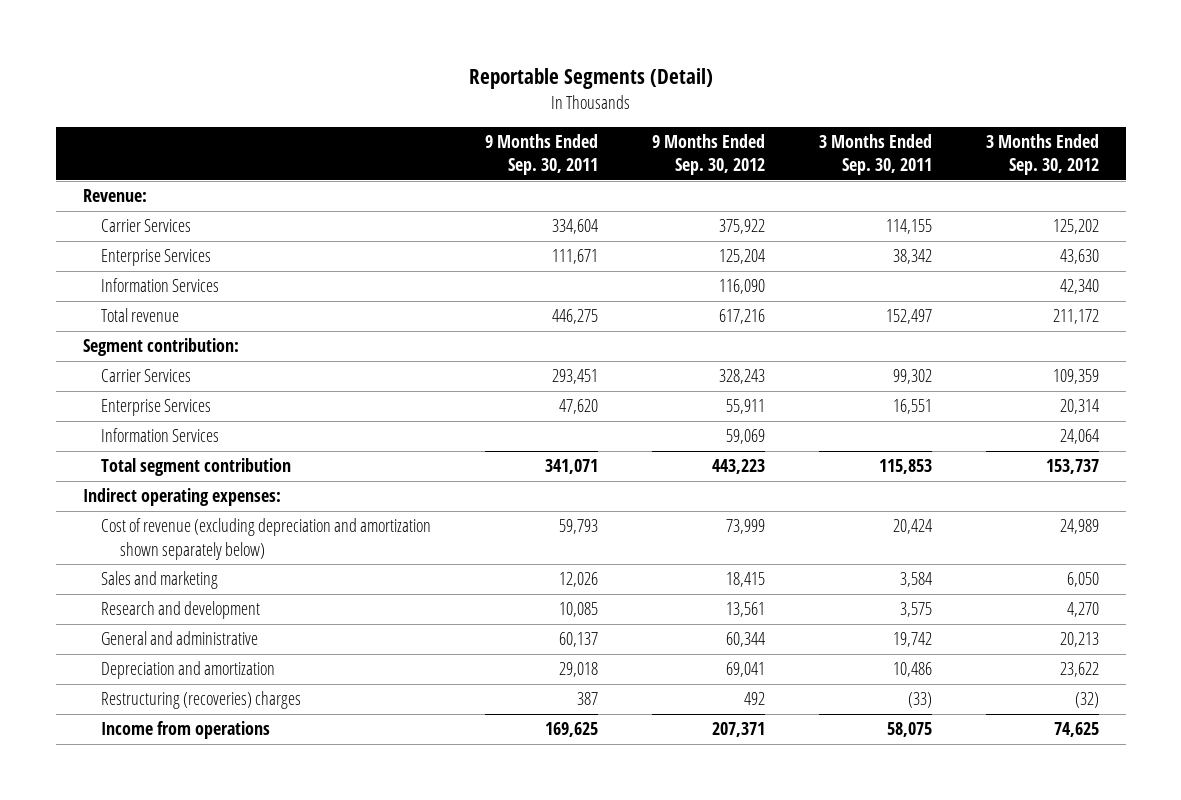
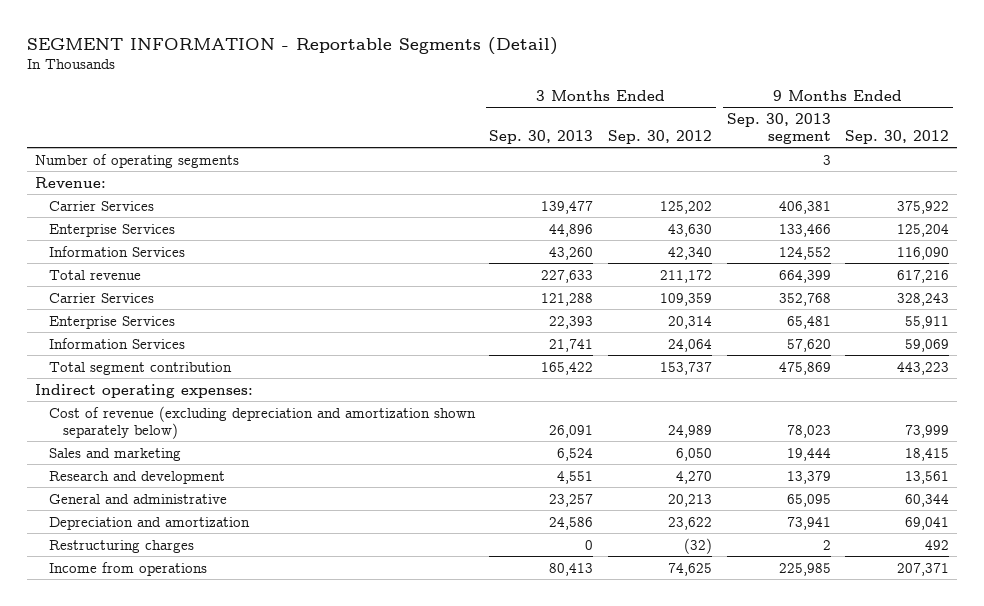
- Reportable Segments (Detail)
+ SEGMENT INFORMATION - Reportable Segments (Detail)
- | 9 Months Ended Sep. 30, 2011 | 9 Months Ended Sep. 30, 2012 | 3 Months Ended Sep. 30, 2011 | 3 Months Ended Sep. 30, 2012
+ | 3 Months Ended Sep. 30, 2013 | 3 Months Ended Sep. 30, 2012 | 9 Months Ended Sep. 30, 2013 segment | 9 Months Ended Sep. 30, 2012
+ Number of operating segments | | | 3 |
- Segment contribution:
- Restructuring (recoveries) charges | 387 | 492 | (33) | (32)
+ Restructuring charges | 0 | (32) | 2 | 492

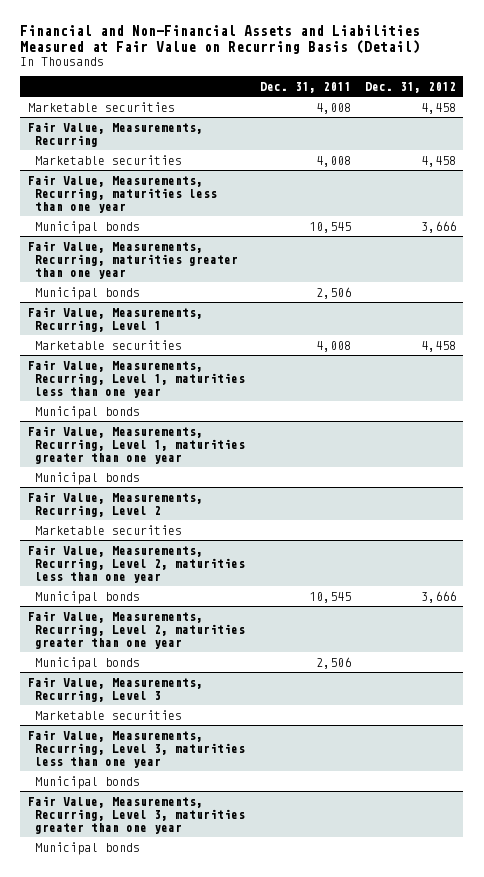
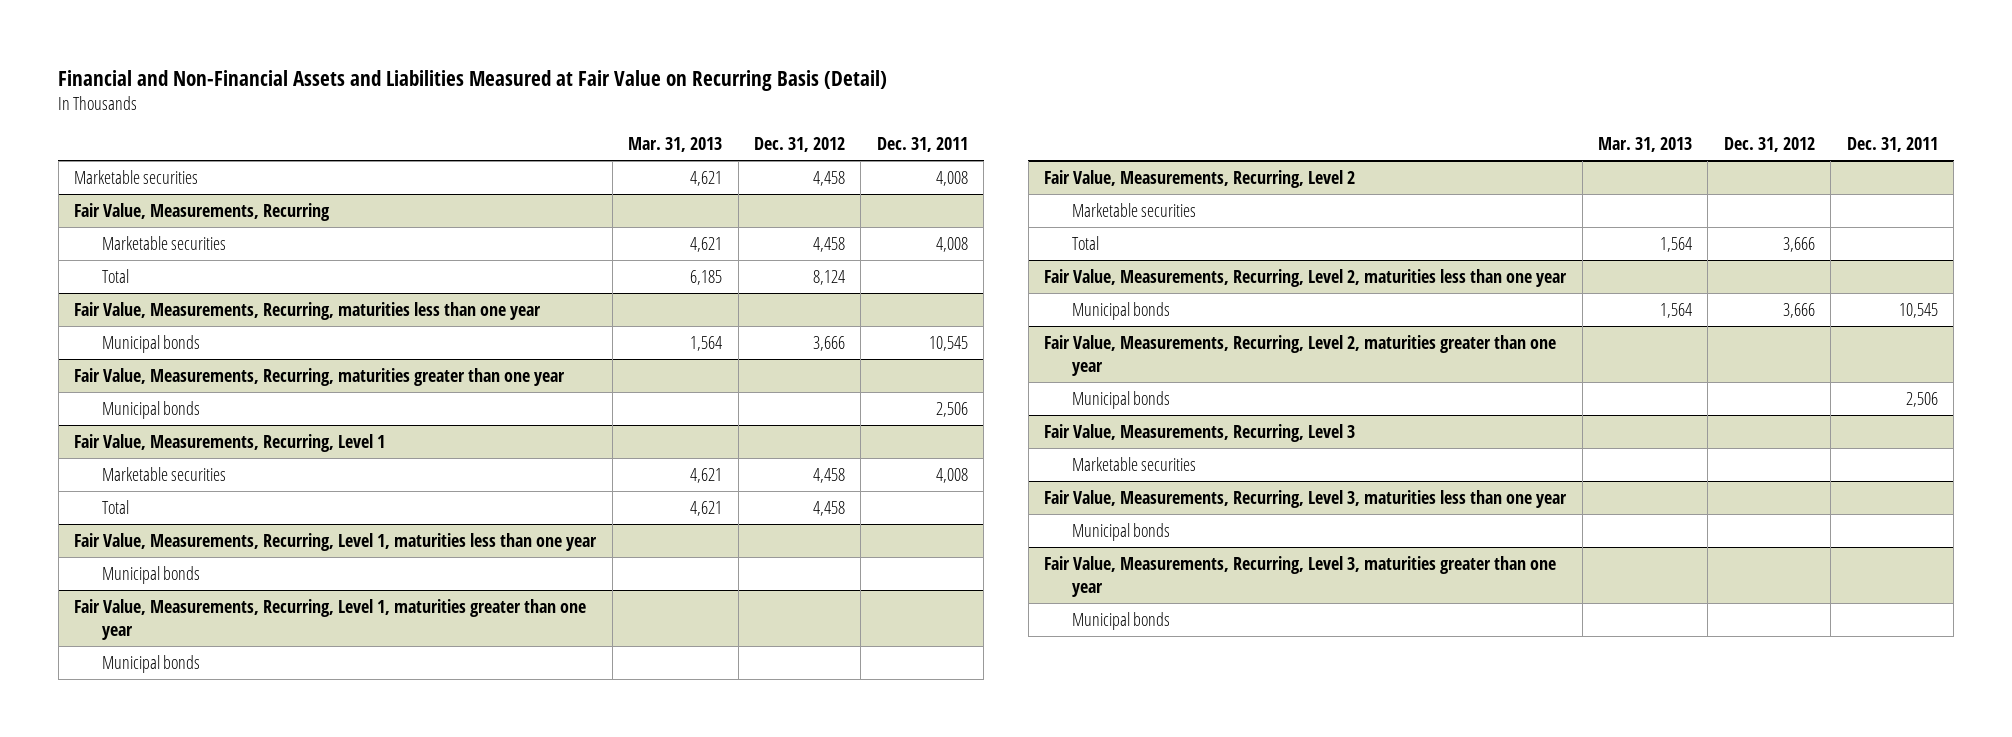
- | Dec. 31, 2011 | Dec. 31, 2012
+ | Mar. 31, 2013 | Dec. 31, 2012 | Dec. 31, 2011
@ Fair Value, Measurements, Recurring
+ Total | 6,185 | 8,124 |
@ Fair Value, Measurements, Recurring, Level 1
+ Total | 4,621 | 4,458 |
@ Fair Value, Measurements, Recurring, Level 2
+ Total | 1,564 | 3,666 |

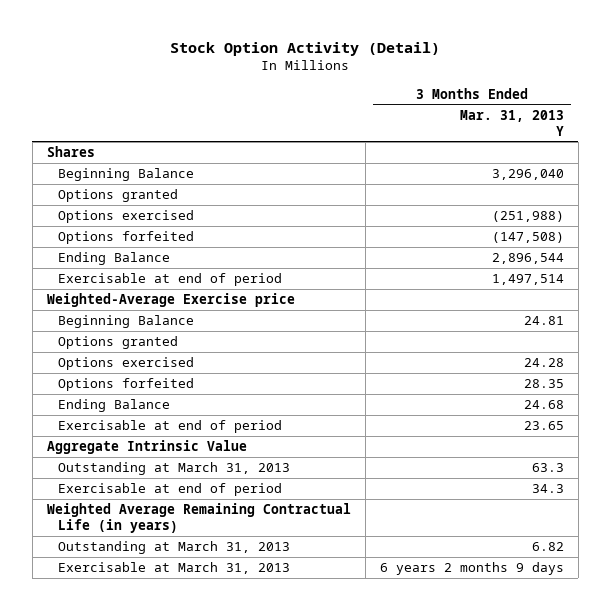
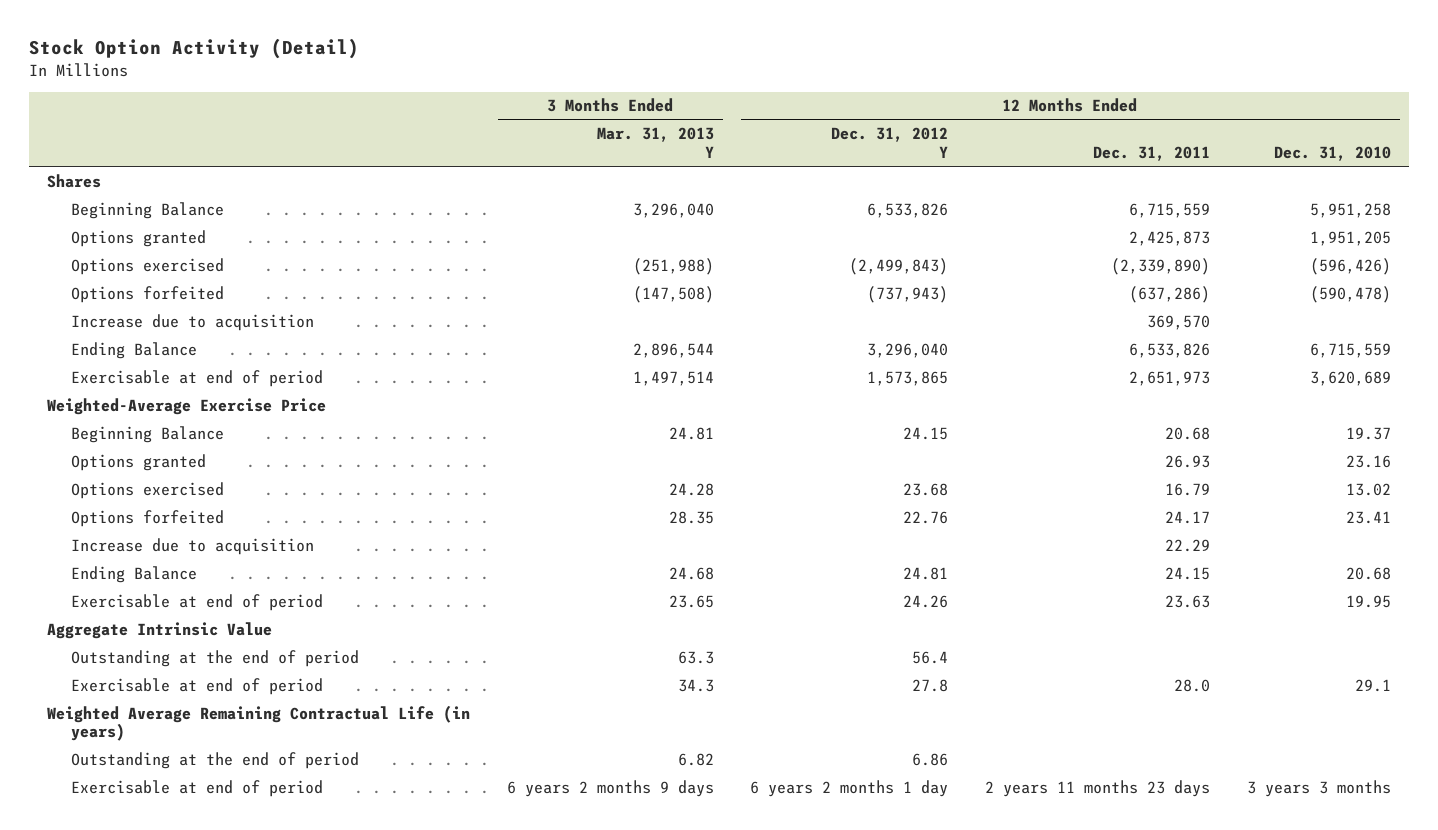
- | 3 Months Ended Mar. 31, 2013 Y
+ | 3 Months Ended Mar. 31, 2013 Y | 12 Months Ended Dec. 31, 2012 Y | 12 Months Ended Dec. 31, 2011 | 12 Months Ended Dec. 31, 2010
+ Increase due to acquisition | | | 369,570 |
- Weighted-Average Exercise price
+ Weighted-Average Exercise Price
+ Increase due to acquisition | | | 22.29 |
- Outstanding at March 31, 2013 | 63.3
+ Outstanding at the end of period | 63.3 | 56.4 | |
- Outstanding at March 31, 2013 | 6.82
- Exercisable at March 31, 2013 | 6 years 2 months 9 days
+ Outstanding at the end of period | 6.82 | 6.86 | |
+ Exercisable at end of period | 6 years 2 months 9 days | 6 years 2 months 1 day | 2 years 11 months 23 days | 3 years 3 months

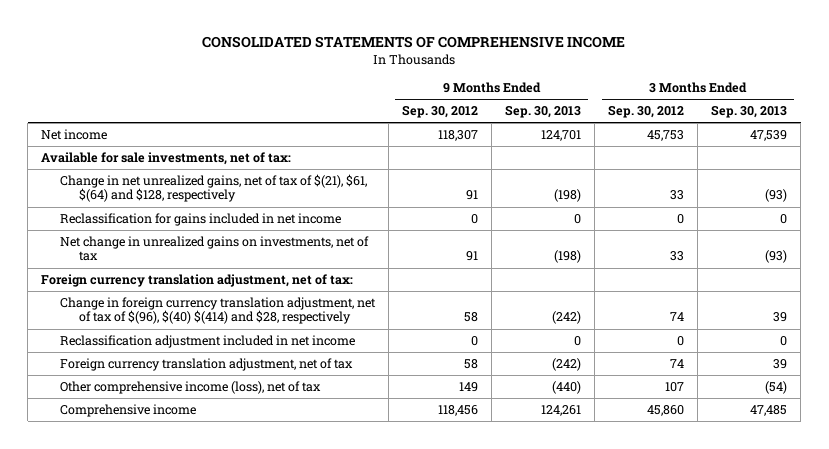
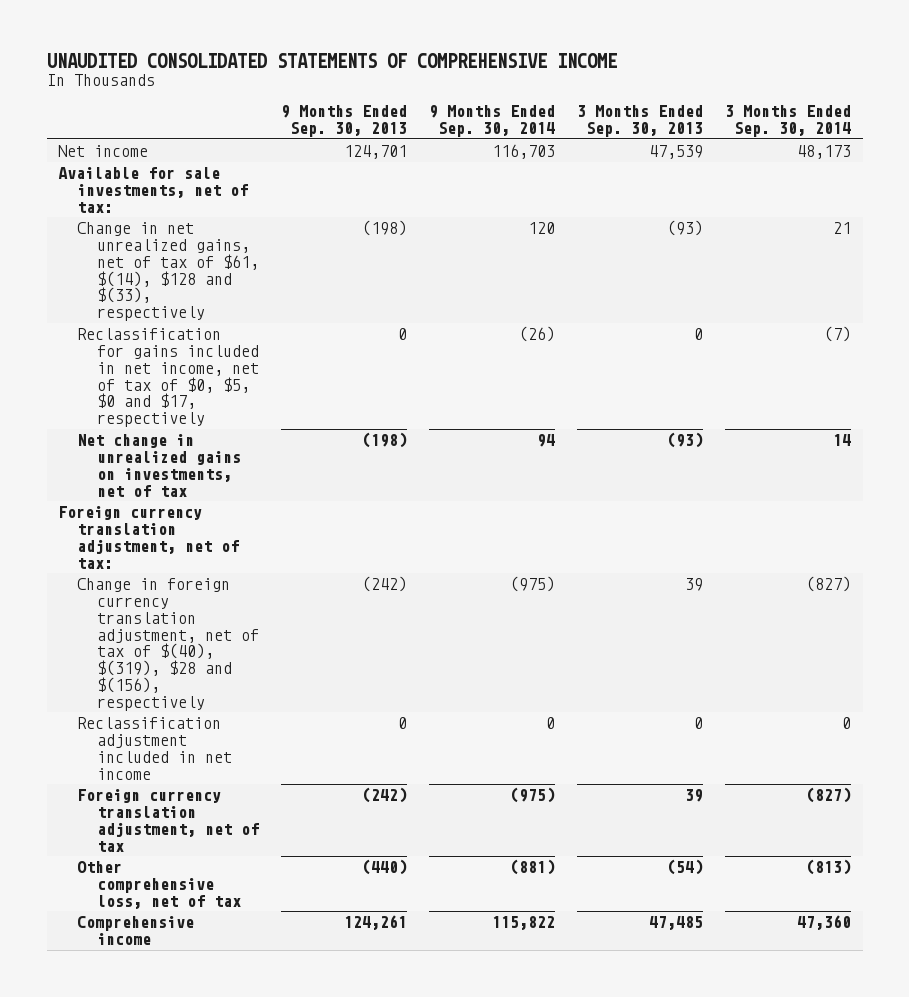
- CONSOLIDATED STATEMENTS OF COMPREHENSIVE INCOME
+ UNAUDITED CONSOLIDATED STATEMENTS OF COMPREHENSIVE INCOME
- | 9 Months Ended Sep. 30, 2012 | 9 Months Ended Sep. 30, 2013 | 3 Months Ended Sep. 30, 2012 | 3 Months Ended Sep. 30, 2013
+ | 9 Months Ended Sep. 30, 2013 | 9 Months Ended Sep. 30, 2014 | 3 Months Ended Sep. 30, 2013 | 3 Months Ended Sep. 30, 2014
- Change in net unrealized gains, net of tax of $(21), $61, $(64) and $128, respectively | 91 | (198) | 33 | (93)
- Reclassification for gains included in net income | 0 | 0 | 0 | 0
+ Change in net unrealized gains, net of tax of $61, $(14), $128 and $(33), respectively | (198) | 120 | (93) | 21
+ Reclassification for gains included in net income, net of tax of $0, $5, $0 and $17, respectively | 0 | (26) | 0 | (7)
- Change in foreign currency translation adjustment, net of tax of $(96), $(40) $(414) and $28, respectively | 58 | (242) | 74 | 39
+ Change in foreign currency translation adjustment, net of tax of $(40), $(319), $28 and $(156), respectively | (242) | (975) | 39 | (827)
- Other comprehensive income (loss), net of tax | 149 | (440) | 107 | (54)
+ Other comprehensive loss, net of tax | (440) | (881) | (54) | (813)

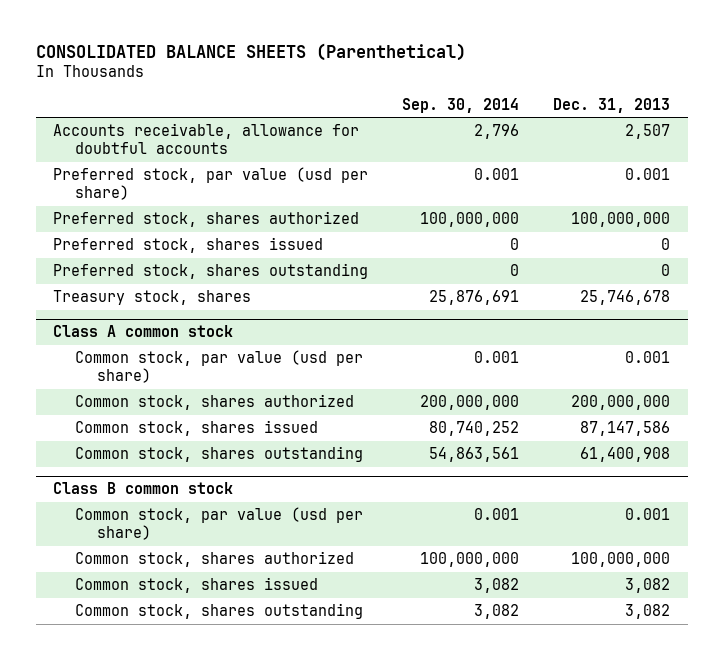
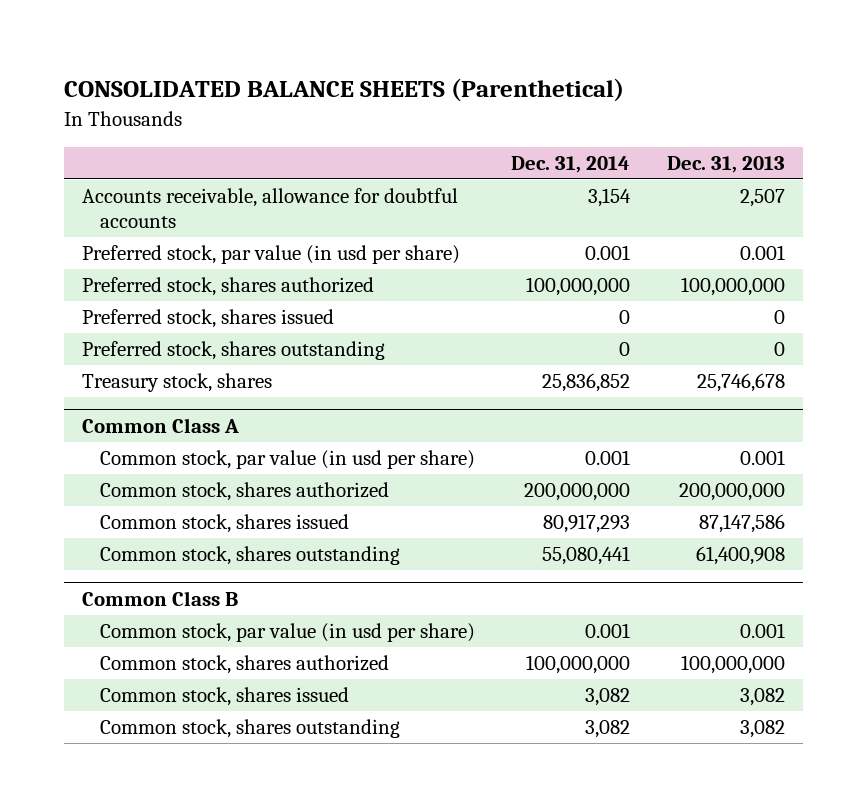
- | Sep. 30, 2014 | Dec. 31, 2013
+ | Dec. 31, 2014 | Dec. 31, 2013
- Preferred stock, par value (usd per share) | 0.001 | 0.001
+ Preferred stock, par value (in usd per share) | 0.001 | 0.001
- Class A common stock
- Common stock, par value (usd per share) | 0.001 | 0.001
+ Common Class A
+ Common stock, par value (in usd per share) | 0.001 | 0.001
- Class B common stock
- Common stock, par value (usd per share) | 0.001 | 0.001
+ Common Class B
+ Common stock, par value (in usd per share) | 0.001 | 0.001

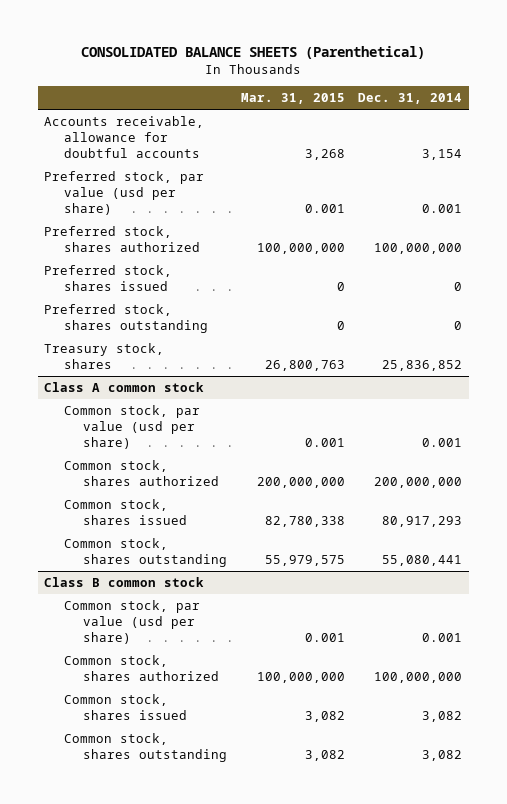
- | Dec. 31, 2014 | Dec. 31, 2013
+ | Mar. 31, 2015 | Dec. 31, 2014
- Preferred stock, par value (in usd per share) | 0.001 | 0.001
+ Preferred stock, par value (usd per share) | 0.001 | 0.001
- Common Class A
- Common stock, par value (in usd per share) | 0.001 | 0.001
+ Class A common stock
+ Common stock, par value (usd per share) | 0.001 | 0.001
- Common Class B
- Common stock, par value (in usd per share) | 0.001 | 0.001
+ Class B common stock
+ Common stock, par value (usd per share) | 0.001 | 0.001

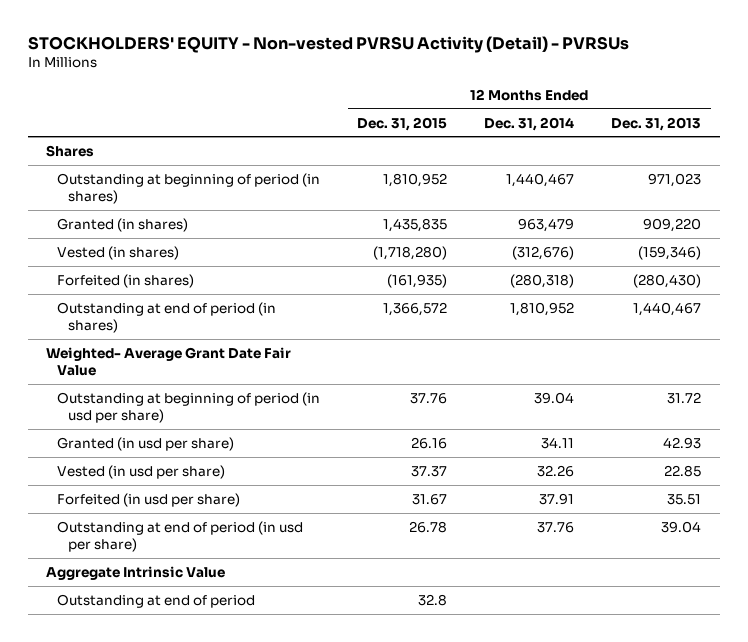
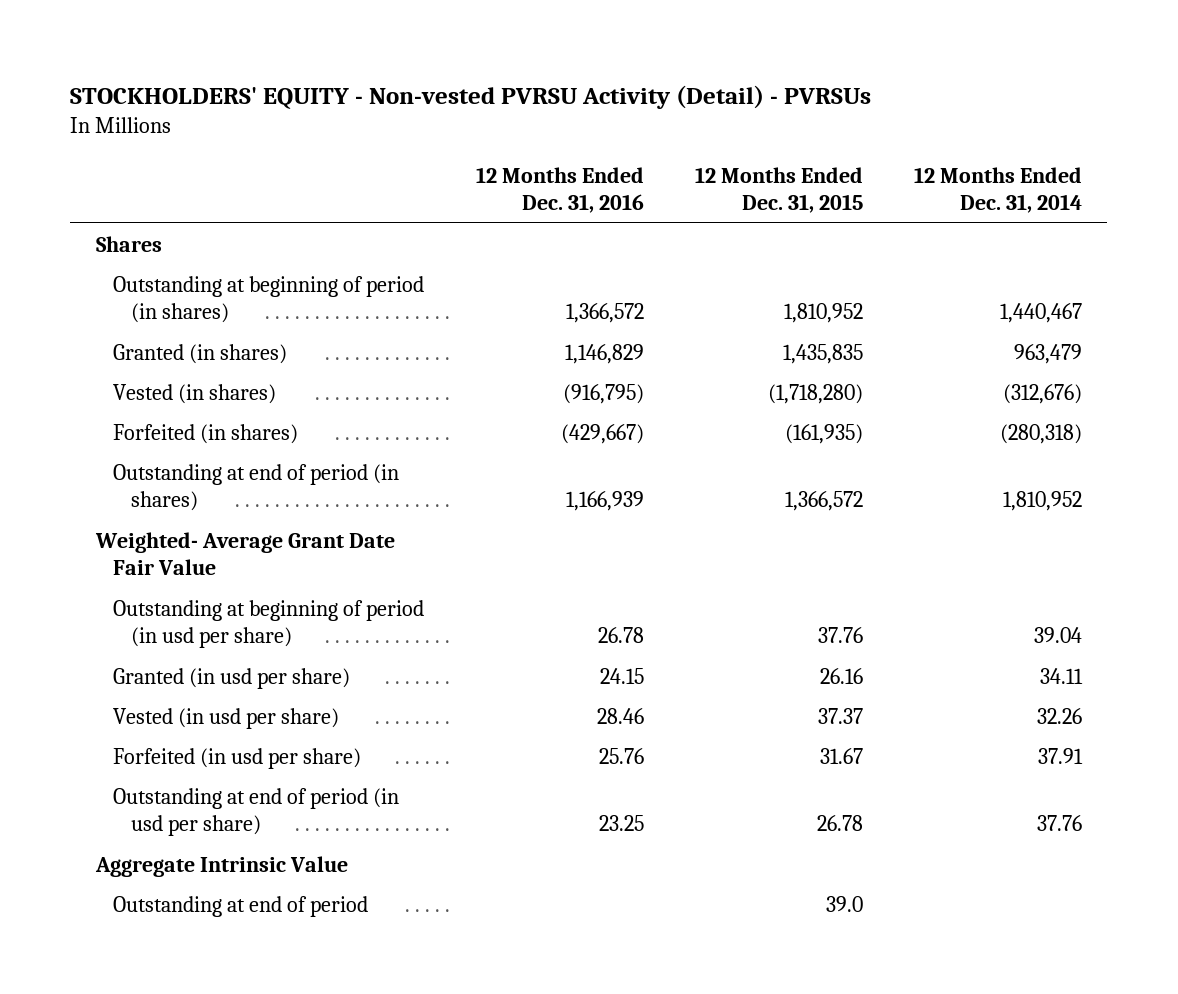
- | 12 Months Ended Dec. 31, 2015 | 12 Months Ended Dec. 31, 2014 | 12 Months Ended Dec. 31, 2013
+ | 12 Months Ended Dec. 31, 2016 | 12 Months Ended Dec. 31, 2015 | 12 Months Ended Dec. 31, 2014
- Outstanding at end of period | 32.8 | |
+ Outstanding at end of period | | 39.0 |

